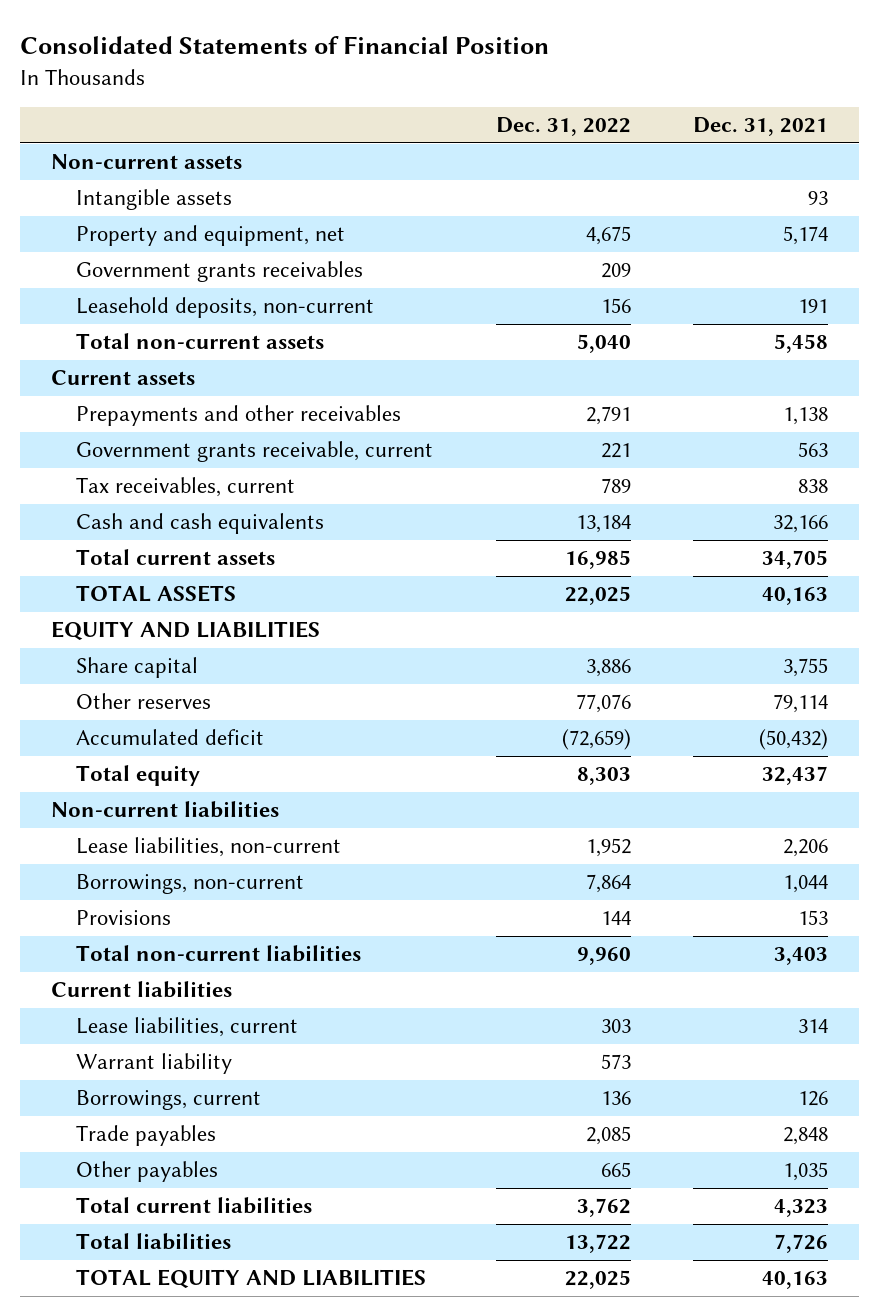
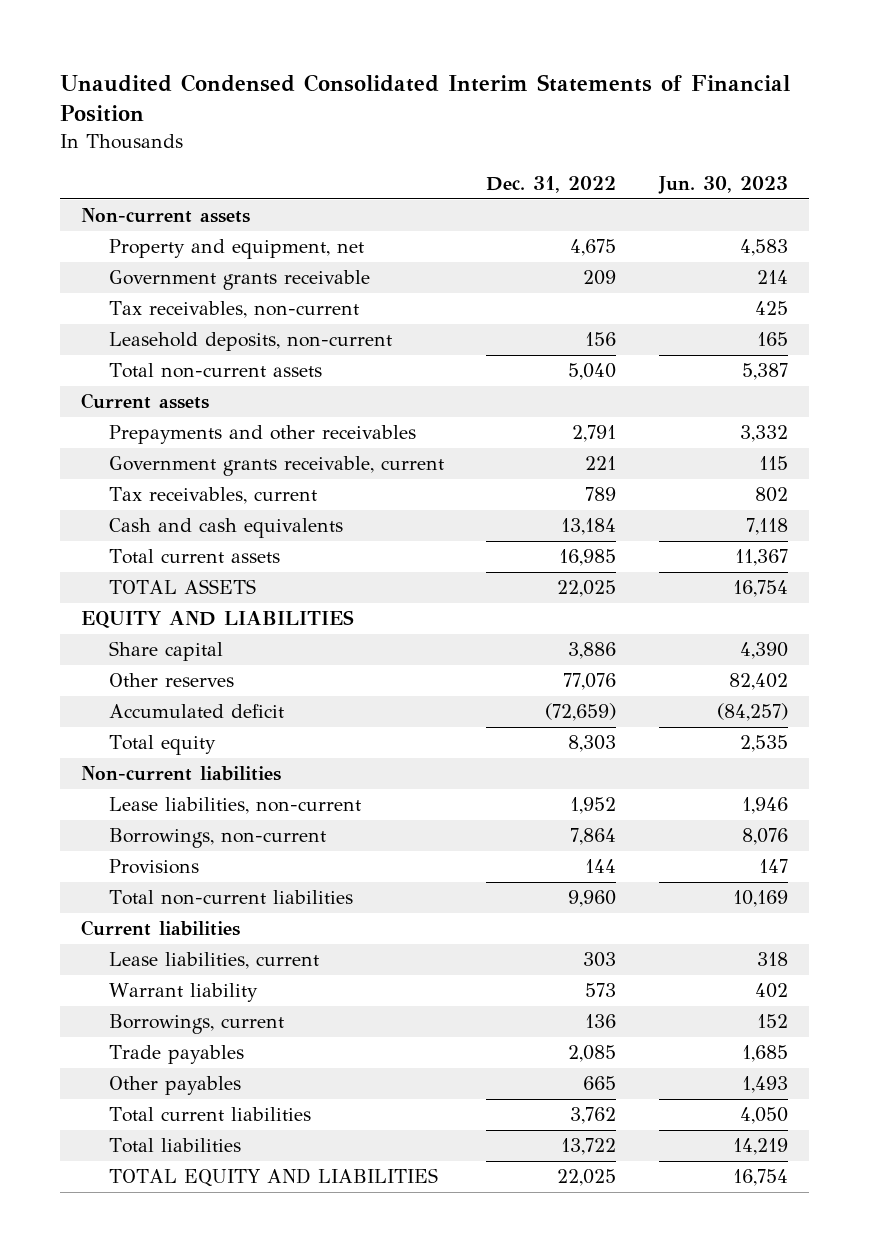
- Consolidated Statements of Financial Position
+ Unaudited Condensed Consolidated Interim Statements of Financial Position
- | Dec. 31, 2022 | Dec. 31, 2021
+ | Dec. 31, 2022 | Jun. 30, 2023
- Intangible assets | | 93
- Government grants receivables | 209 |
+ Government grants receivable | 209 | 214
+ Tax receivables, non-current | | 425

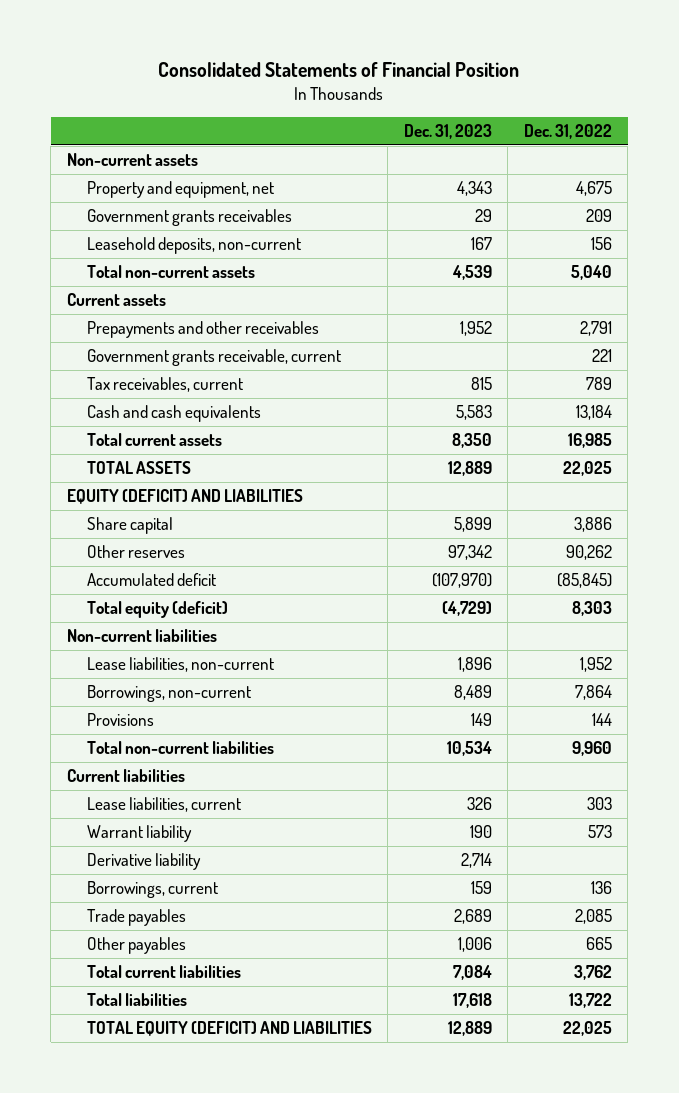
- Unaudited Condensed Consolidated Interim Statements of Financial Position
+ Consolidated Statements of Financial Position
- | Dec. 31, 2022 | Jun. 30, 2023
+ | Dec. 31, 2023 | Dec. 31, 2022
- Government grants receivable | 209 | 214
- Tax receivables, non-current | | 425
+ Government grants receivables | 29 | 209
- EQUITY AND LIABILITIES
+ EQUITY (DEFICIT) AND LIABILITIES
- Other reserves | 77,076 | 82,402
- Accumulated deficit | (72,659) | (84,257)
- Total equity | 8,303 | 2,535
+ Other reserves | 97,342 | 90,262
+ Accumulated deficit | (107,970) | (85,845)
+ Total equity (deficit) | (4,729) | 8,303
+ Derivative liability | 2,714 |
- TOTAL EQUITY AND LIABILITIES | 22,025 | 16,754
+ TOTAL EQUITY (DEFICIT) AND LIABILITIES | 12,889 | 22,025

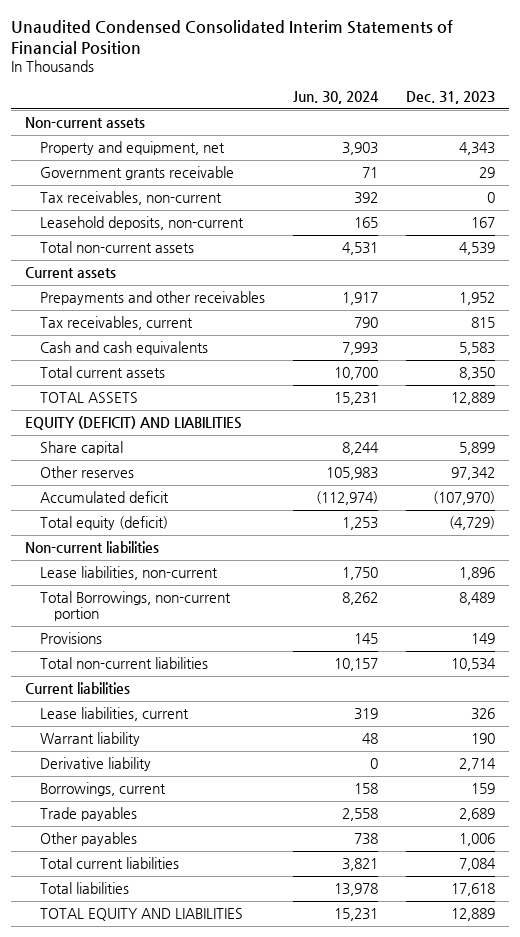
- Consolidated Statements of Financial Position
+ Unaudited Condensed Consolidated Interim Statements of Financial Position
- | Dec. 31, 2023 | Dec. 31, 2022
+ | Jun. 30, 2024 | Dec. 31, 2023
- Government grants receivables | 29 | 209
+ Government grants receivable | 71 | 29
+ Tax receivables, non-current | 392 | 0
- Government grants receivable, current | | 221
- Borrowings, non-current | 8,489 | 7,864
+ Total Borrowings, non-current portion | 8,262 | 8,489
- TOTAL EQUITY (DEFICIT) AND LIABILITIES | 12,889 | 22,025
+ TOTAL EQUITY AND LIABILITIES | 15,231 | 12,889

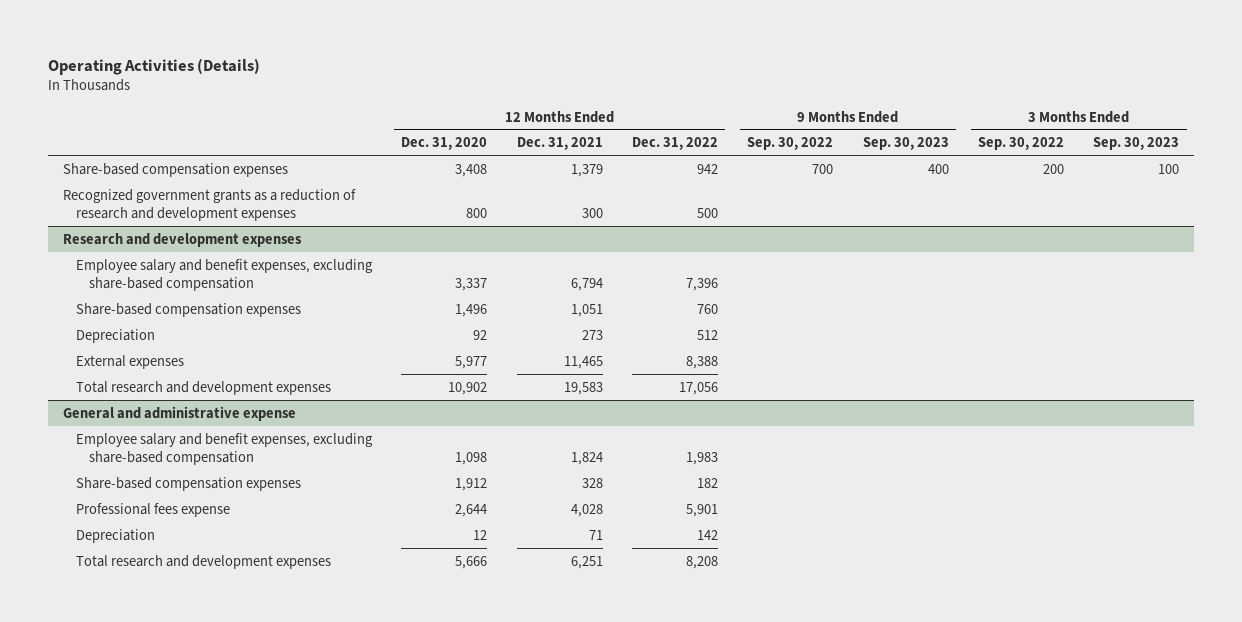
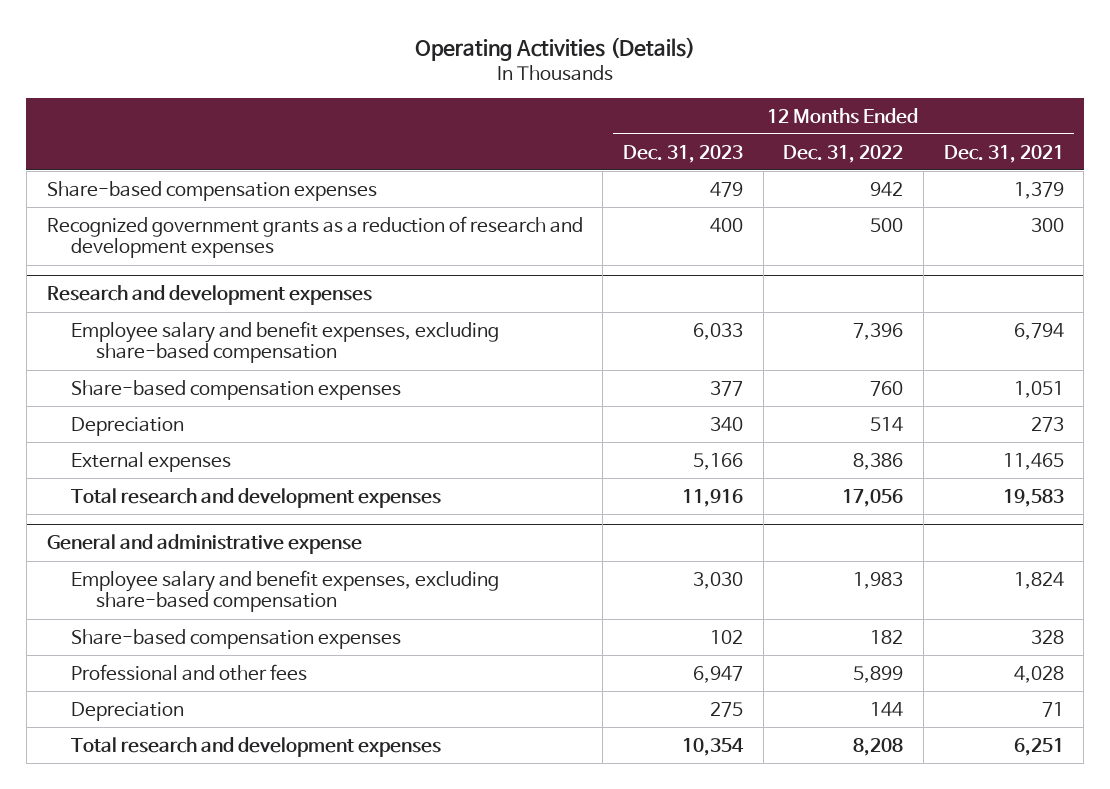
- | 12 Months Ended Dec. 31, 2020 | 12 Months Ended Dec. 31, 2021 | 12 Months Ended Dec. 31, 2022 | 9 Months Ended Sep. 30, 2022 | 9 Months Ended Sep. 30, 2023 | 3 Months Ended Sep. 30, 2022 | 3 Months Ended Sep. 30, 2023
+ | 12 Months Ended Dec. 31, 2023 | 12 Months Ended Dec. 31, 2022 | 12 Months Ended Dec. 31, 2021
@ Research and development expenses
- Depreciation | 92 | 273 | 512 | | | |
- External expenses | 5,977 | 11,465 | 8,388 | | | |
+ Depreciation | 340 | 514 | 273
+ External expenses | 5,166 | 8,386 | 11,465
@ General and administrative expense
- Professional fees expense | 2,644 | 4,028 | 5,901 | | | |
- Depreciation | 12 | 71 | 142 | | | |
+ Professional and other fees | 6,947 | 5,899 | 4,028
+ Depreciation | 275 | 144 | 71

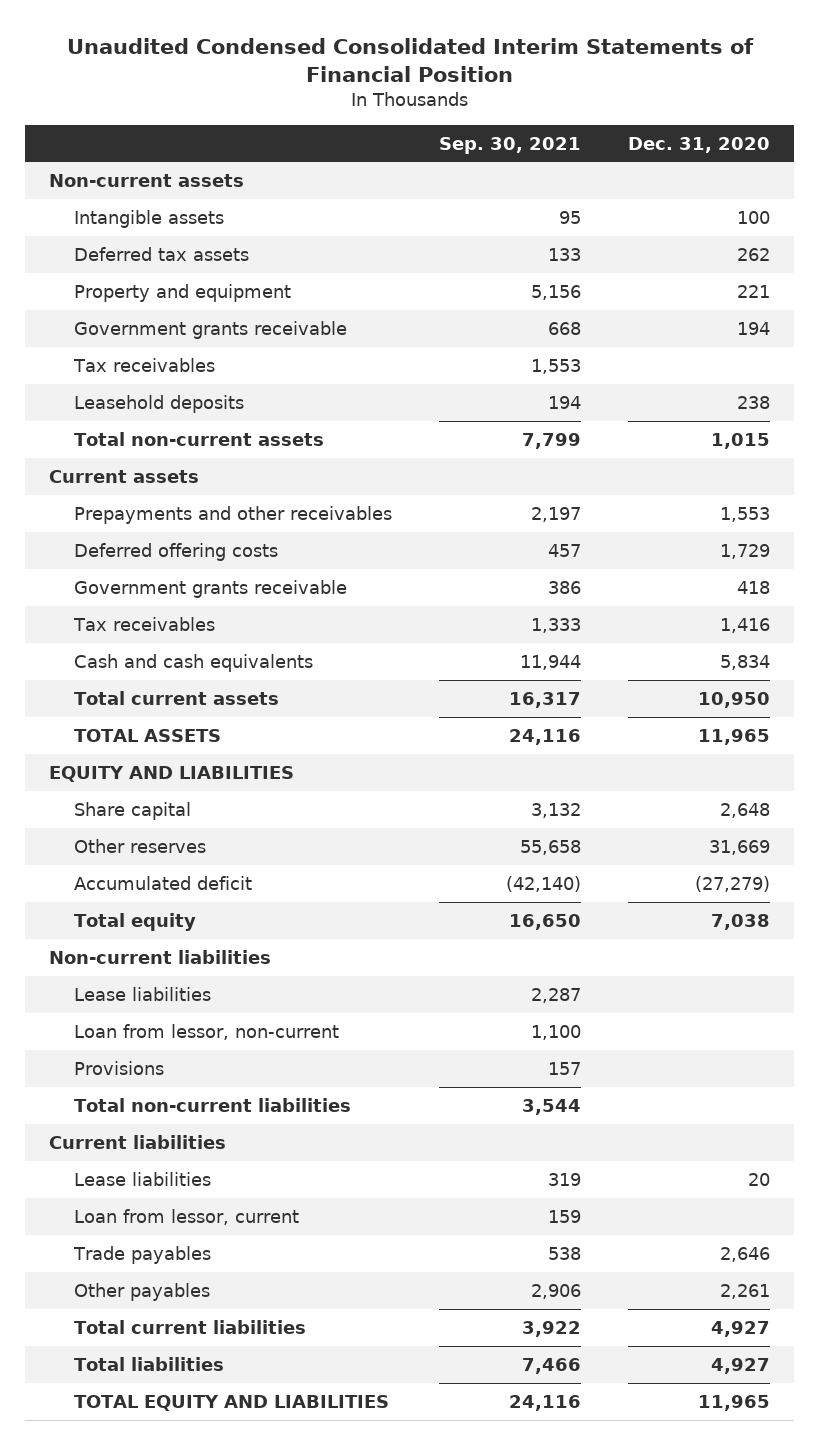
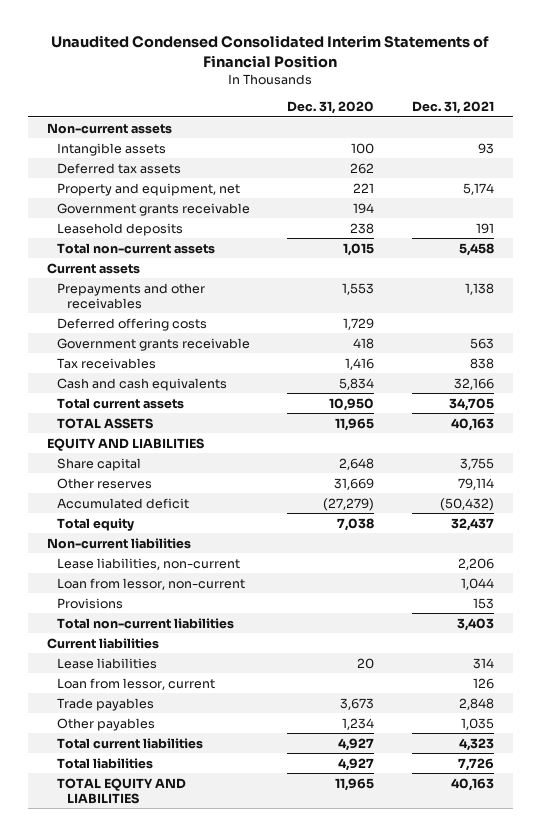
- | Sep. 30, 2021 | Dec. 31, 2020
+ | Dec. 31, 2020 | Dec. 31, 2021
- Property and equipment | 5,156 | 221
+ Property and equipment, net | 221 | 5,174
- Tax receivables | 1,553 |
- Lease liabilities | 2,287 |
+ Lease liabilities, non-current | | 2,206
- Trade payables | 538 | 2,646
- Other payables | 2,906 | 2,261
+ Trade payables | 3,673 | 2,848
+ Other payables | 1,234 | 1,035

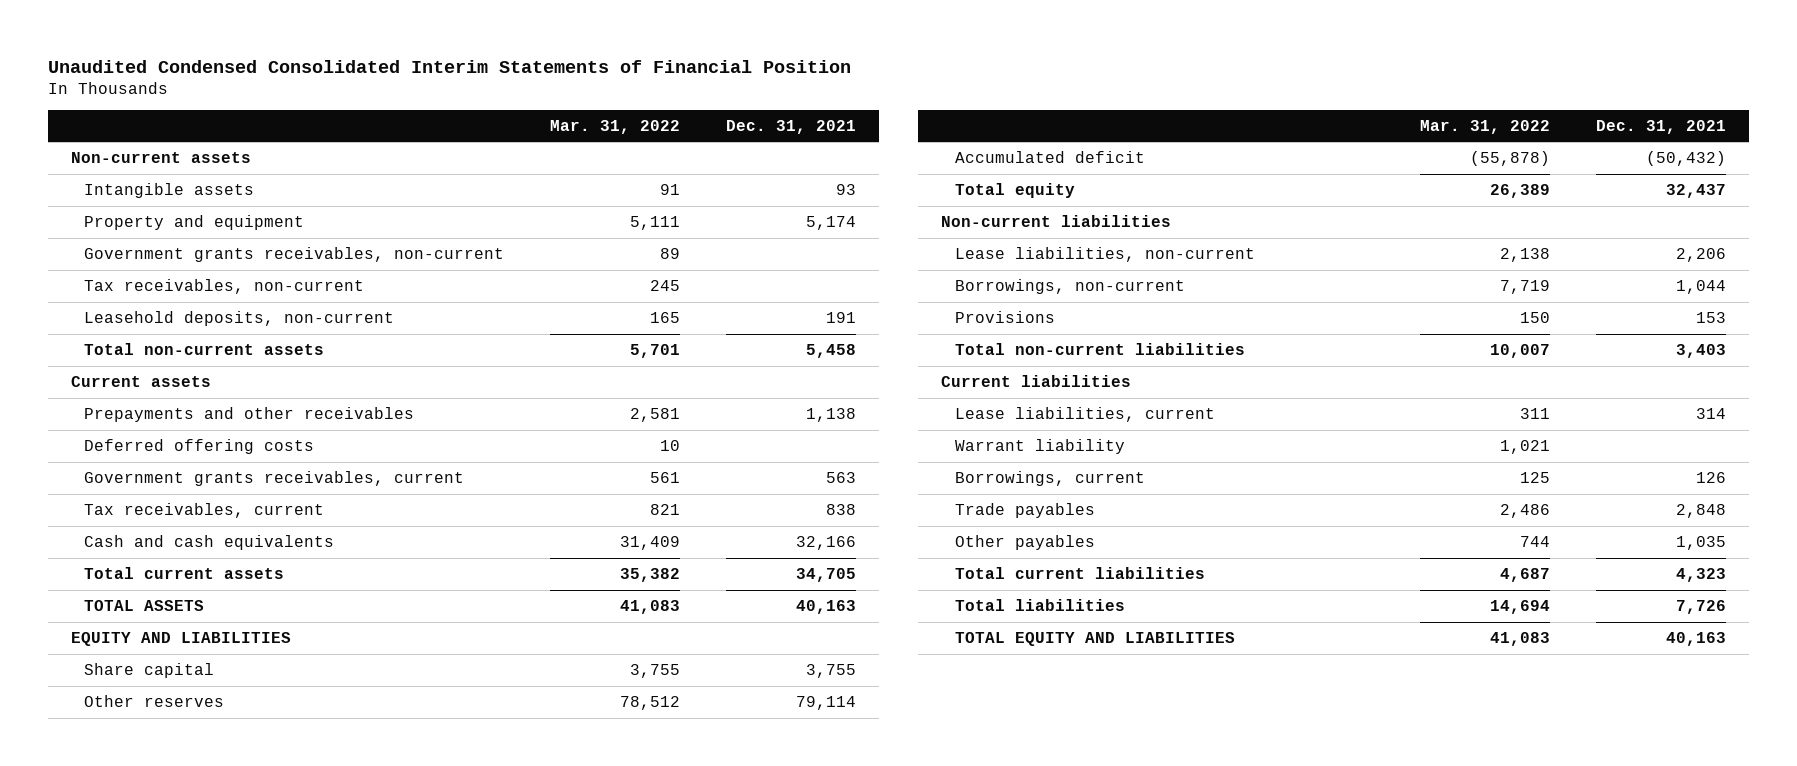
- | Dec. 31, 2020 | Dec. 31, 2021
+ | Mar. 31, 2022 | Dec. 31, 2021
- Deferred tax assets | 262 |
- Property and equipment, net | 221 | 5,174
- Government grants receivable | 194 |
- Leasehold deposits | 238 | 191
+ Property and equipment | 5,111 | 5,174
+ Government grants receivables, non-current | 89 |
+ Tax receivables, non-current | 245 |
+ Leasehold deposits, non-current | 165 | 191
- Government grants receivable | 418 | 563
- Tax receivables | 1,416 | 838
+ Government grants receivables, current | 561 | 563
+ Tax receivables, current | 821 | 838
- Loan from lessor, non-current | | 1,044
+ Borrowings, non-current | 7,719 | 1,044
- Lease liabilities | 20 | 314
- Loan from lessor, current | | 126
+ Lease liabilities, current | 311 | 314
+ Warrant liability | 1,021 |
+ Borrowings, current | 125 | 126

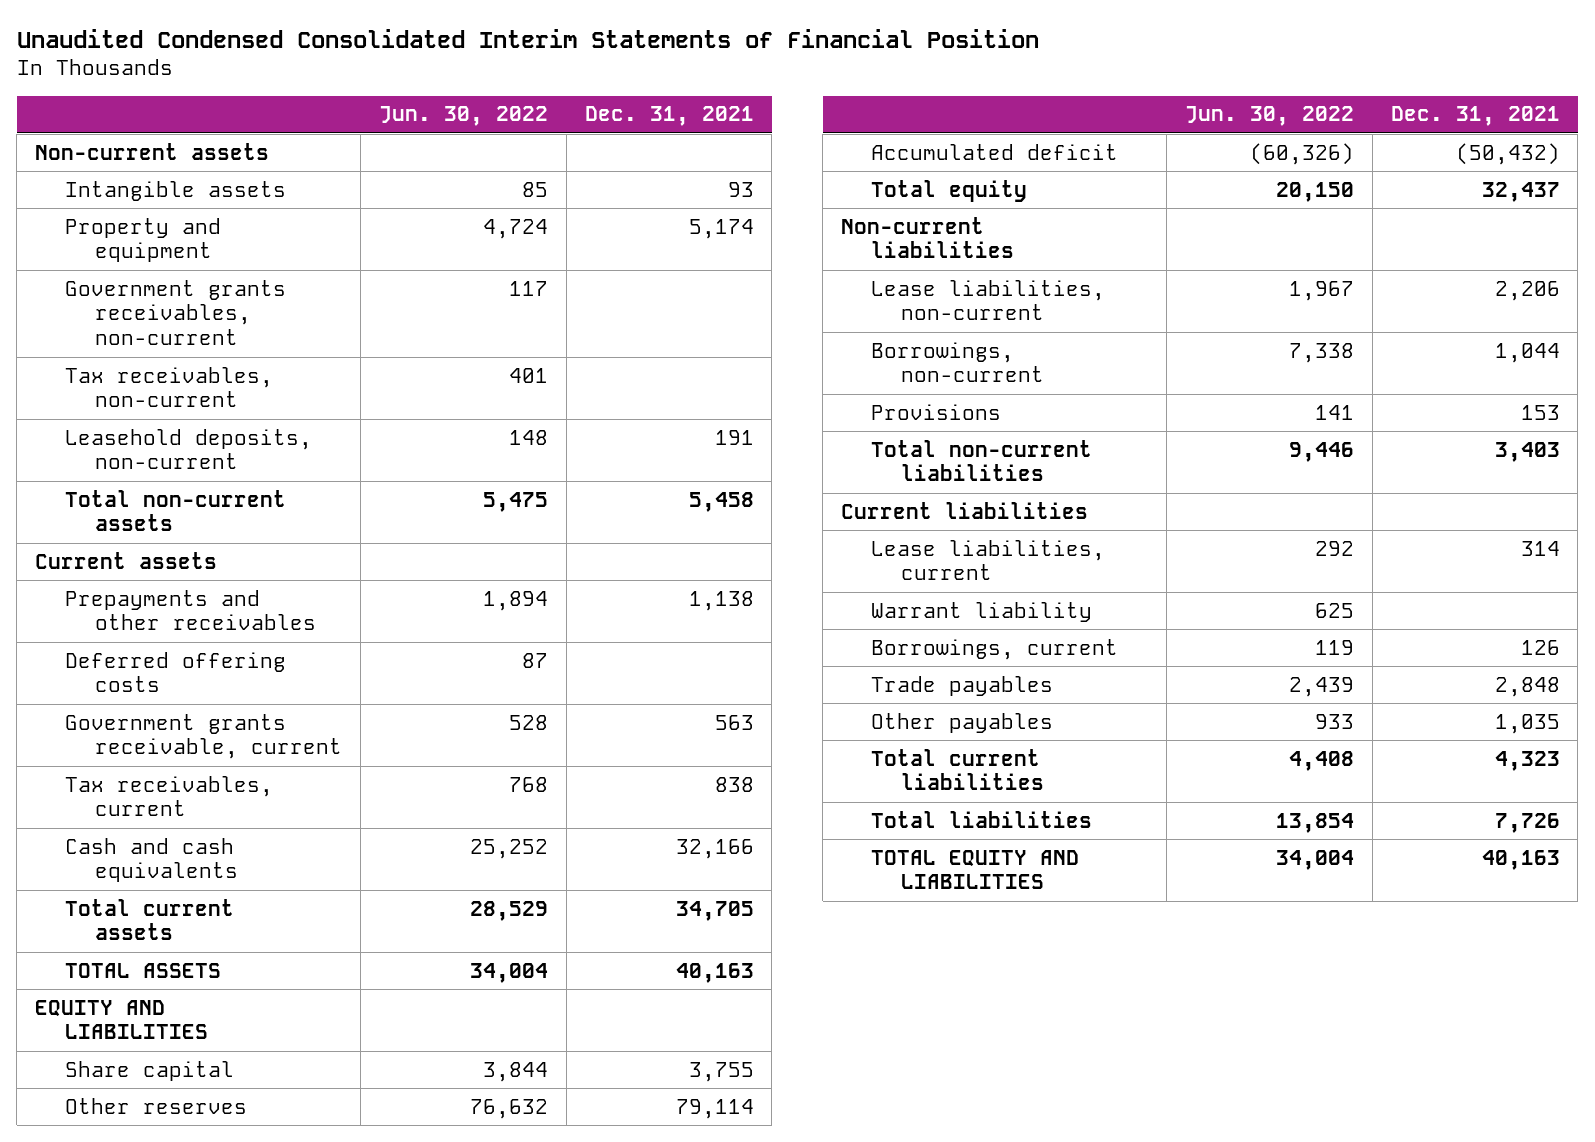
- | Mar. 31, 2022 | Dec. 31, 2021
+ | Jun. 30, 2022 | Dec. 31, 2021
- Government grants receivables, current | 561 | 563
+ Government grants receivable, current | 528 | 563

